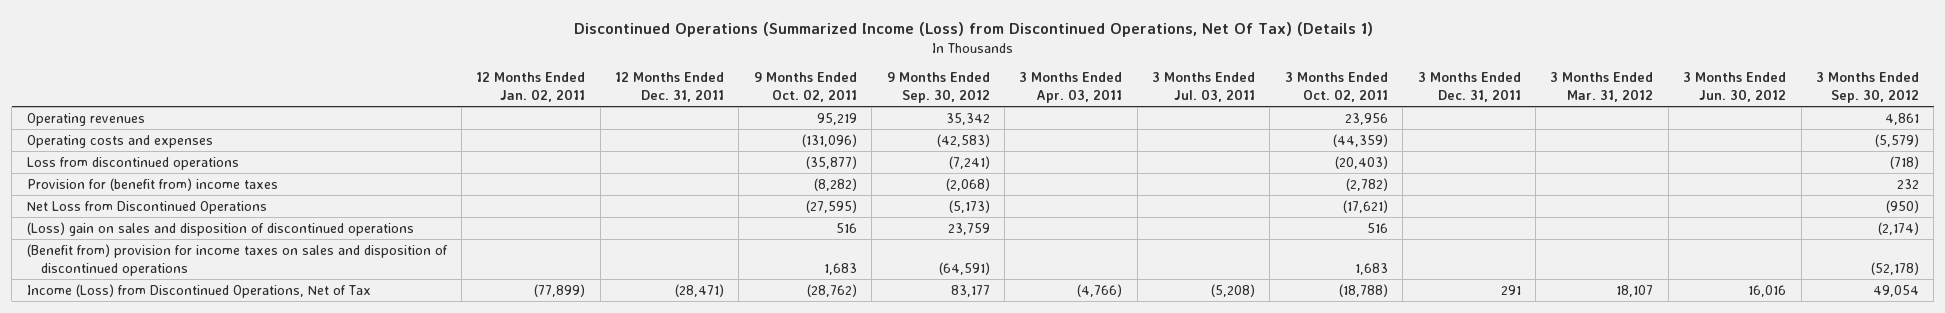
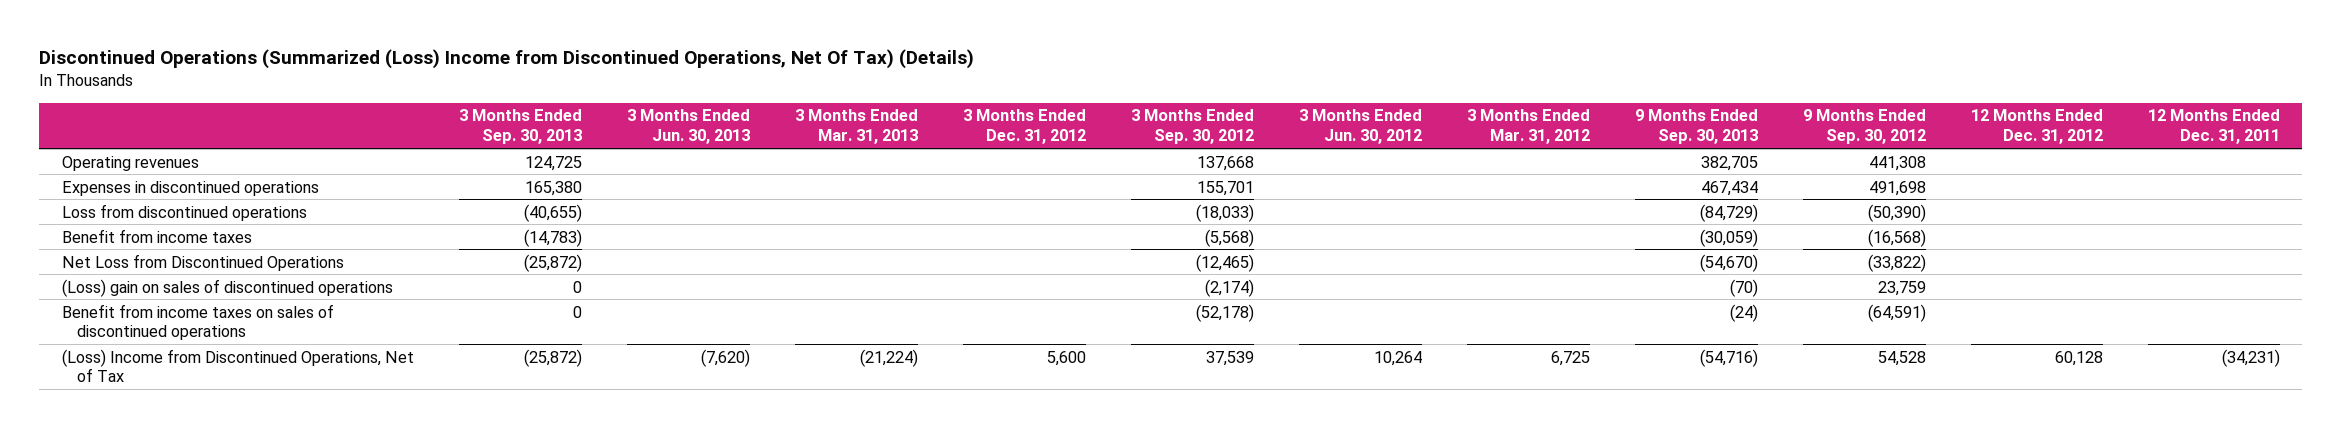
- Discontinued Operations (Summarized Income (Loss) from Discontinued Operations, Net Of Tax) (Details 1)
+ Discontinued Operations (Summarized (Loss) Income from Discontinued Operations, Net Of Tax) (Details)
- | 12 Months Ended Jan. 02, 2011 | 12 Months Ended Dec. 31, 2011 | 9 Months Ended Oct. 02, 2011 | 9 Months Ended Sep. 30, 2012 | 3 Months Ended Apr. 03, 2011 | 3 Months Ended Jul. 03, 2011 | 3 Months Ended Oct. 02, 2011 | 3 Months Ended Dec. 31, 2011 | 3 Months Ended Mar. 31, 2012 | 3 Months Ended Jun. 30, 2012 | 3 Months Ended Sep. 30, 2012
+ | 3 Months Ended Sep. 30, 2013 | 3 Months Ended Jun. 30, 2013 | 3 Months Ended Mar. 31, 2013 | 3 Months Ended Dec. 31, 2012 | 3 Months Ended Sep. 30, 2012 | 3 Months Ended Jun. 30, 2012 | 3 Months Ended Mar. 31, 2012 | 9 Months Ended Sep. 30, 2013 | 9 Months Ended Sep. 30, 2012 | 12 Months Ended Dec. 31, 2012 | 12 Months Ended Dec. 31, 2011
- Operating revenues | | | 95,219 | 35,342 | | | 23,956 | | | | 4,861
- Operating costs and expenses | | | (131,096) | (42,583) | | | (44,359) | | | | (5,579)
- Loss from discontinued operations | | | (35,877) | (7,241) | | | (20,403) | | | | (718)
- Provision for (benefit from) income taxes | | | (8,282) | (2,068) | | | (2,782) | | | | 232
- Net Loss from Discontinued Operations | | | (27,595) | (5,173) | | | (17,621) | | | | (950)
- (Loss) gain on sales and disposition of discontinued operations | | | 516 | 23,759 | | | 516 | | | | (2,174)
- (Benefit from) provision for income taxes on sales and disposition of discontinued operations | | | 1,683 | (64,591) | | | 1,683 | | | | (52,178)
- Income (Loss) from Discontinued Operations, Net of Tax | (77,899) | (28,471) | (28,762) | 83,177 | (4,766) | (5,208) | (18,788) | 291 | 18,107 | 16,016 | 49,054
+ Operating revenues | 124,725 | | | | 137,668 | | | 382,705 | 441,308 | |
+ Expenses in discontinued operations | 165,380 | | | | 155,701 | | | 467,434 | 491,698 | |
+ Loss from discontinued operations | (40,655) | | | | (18,033) | | | (84,729) | (50,390) | |
+ Benefit from income taxes | (14,783) | | | | (5,568) | | | (30,059) | (16,568) | |
+ Net Loss from Discontinued Operations | (25,872) | | | | (12,465) | | | (54,670) | (33,822) | |
+ (Loss) gain on sales of discontinued operations | 0 | | | | (2,174) | | | (70) | 23,759 | |
+ Benefit from income taxes on sales of discontinued operations | 0 | | | | (52,178) | | | (24) | (64,591) | |
+ (Loss) Income from Discontinued Operations, Net of Tax | (25,872) | (7,620) | (21,224) | 5,600 | 37,539 | 10,264 | 6,725 | (54,716) | 54,528 | 60,128 | (34,231)

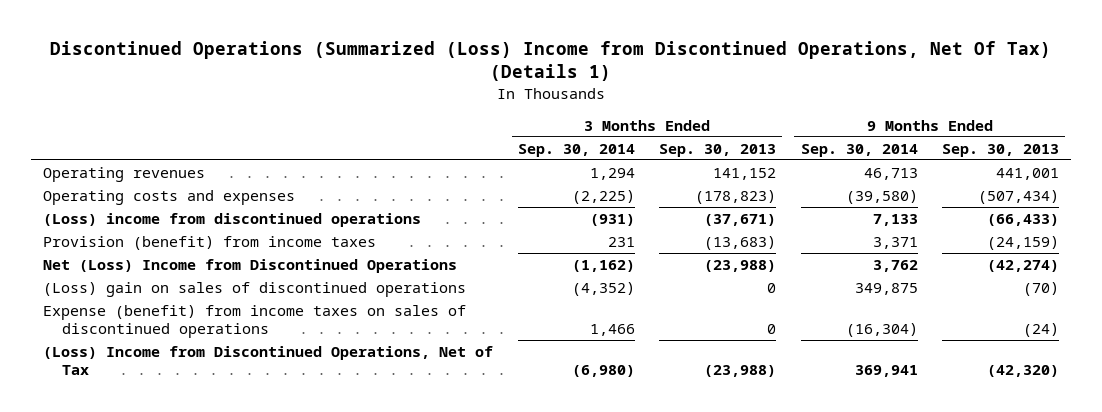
- Discontinued Operations (Summarized (Loss) Income from Discontinued Operations, Net Of Tax) (Details)
+ Discontinued Operations (Summarized (Loss) Income from Discontinued Operations, Net Of Tax) (Details 1)
- | 3 Months Ended Sep. 30, 2013 | 3 Months Ended Jun. 30, 2013 | 3 Months Ended Mar. 31, 2013 | 3 Months Ended Dec. 31, 2012 | 3 Months Ended Sep. 30, 2012 | 3 Months Ended Jun. 30, 2012 | 3 Months Ended Mar. 31, 2012 | 9 Months Ended Sep. 30, 2013 | 9 Months Ended Sep. 30, 2012 | 12 Months Ended Dec. 31, 2012 | 12 Months Ended Dec. 31, 2011
+ | 3 Months Ended Sep. 30, 2014 | 3 Months Ended Sep. 30, 2013 | 9 Months Ended Sep. 30, 2014 | 9 Months Ended Sep. 30, 2013
- Operating revenues | 124,725 | | | | 137,668 | | | 382,705 | 441,308 | |
- Expenses in discontinued operations | 165,380 | | | | 155,701 | | | 467,434 | 491,698 | |
- Loss from discontinued operations | (40,655) | | | | (18,033) | | | (84,729) | (50,390) | |
- Benefit from income taxes | (14,783) | | | | (5,568) | | | (30,059) | (16,568) | |
- Net Loss from Discontinued Operations | (25,872) | | | | (12,465) | | | (54,670) | (33,822) | |
+ Operating revenues | 1,294 | 141,152 | 46,713 | 441,001
+ Operating costs and expenses | (2,225) | (178,823) | (39,580) | (507,434)
+ (Loss) income from discontinued operations | (931) | (37,671) | 7,133 | (66,433)
+ Provision (benefit) from income taxes | 231 | (13,683) | 3,371 | (24,159)
+ Net (Loss) Income from Discontinued Operations | (1,162) | (23,988) | 3,762 | (42,274)
- Benefit from income taxes on sales of discontinued operations | 0 | | | | (52,178) | | | (24) | (64,591) | |
- (Loss) Income from Discontinued Operations, Net of Tax | (25,872) | (7,620) | (21,224) | 5,600 | 37,539 | 10,264 | 6,725 | (54,716) | 54,528 | 60,128 | (34,231)
+ Expense (benefit) from income taxes on sales of discontinued operations | 1,466 | 0 | (16,304) | (24)
+ (Loss) Income from Discontinued Operations, Net of Tax | (6,980) | (23,988) | 369,941 | (42,320)

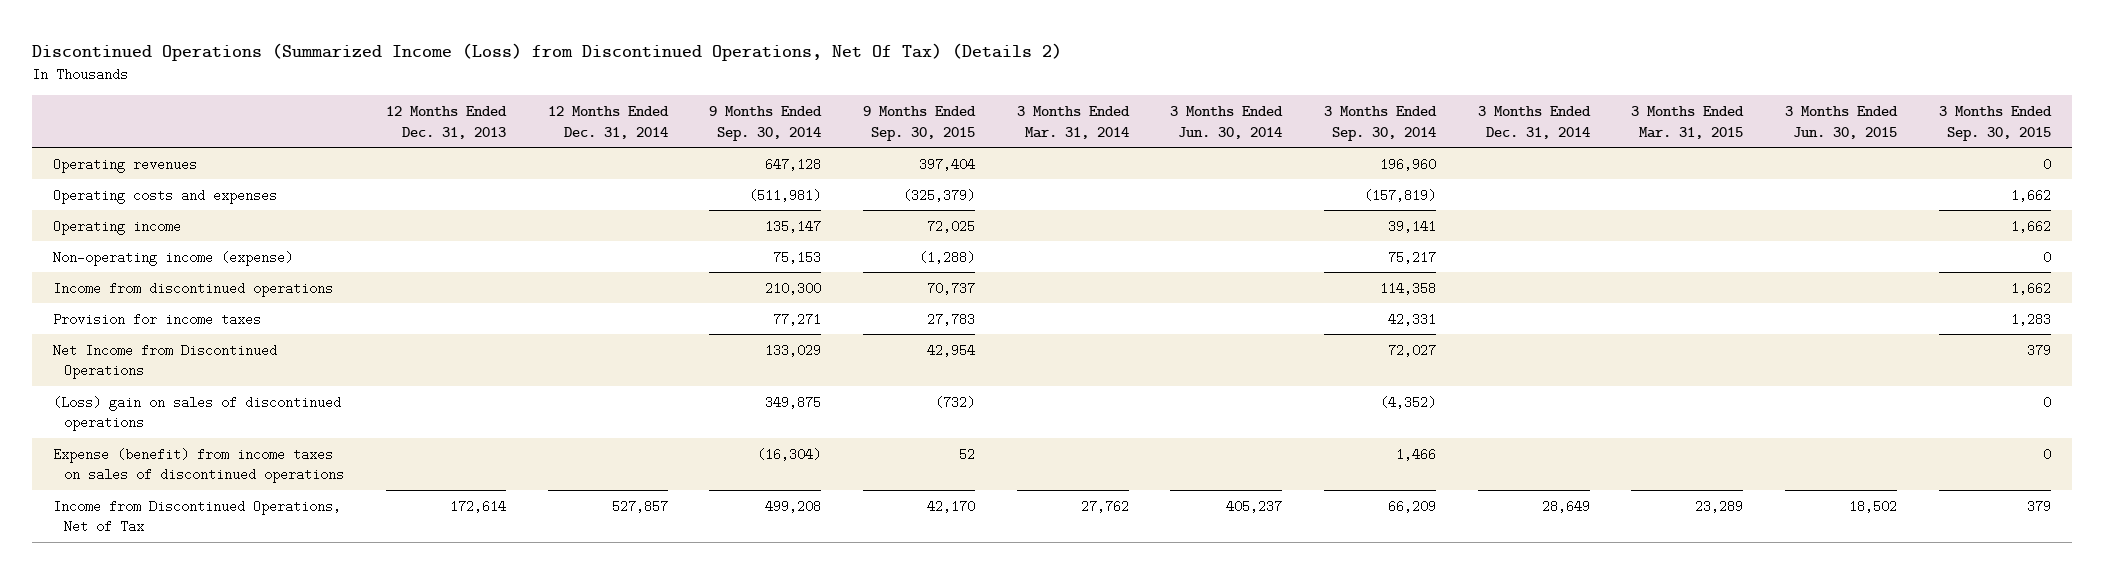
- Discontinued Operations (Summarized (Loss) Income from Discontinued Operations, Net Of Tax) (Details 1)
+ Discontinued Operations (Summarized Income (Loss) from Discontinued Operations, Net Of Tax) (Details 2)
- | 3 Months Ended Sep. 30, 2014 | 3 Months Ended Sep. 30, 2013 | 9 Months Ended Sep. 30, 2014 | 9 Months Ended Sep. 30, 2013
+ | 12 Months Ended Dec. 31, 2013 | 12 Months Ended Dec. 31, 2014 | 9 Months Ended Sep. 30, 2014 | 9 Months Ended Sep. 30, 2015 | 3 Months Ended Mar. 31, 2014 | 3 Months Ended Jun. 30, 2014 | 3 Months Ended Sep. 30, 2014 | 3 Months Ended Dec. 31, 2014 | 3 Months Ended Mar. 31, 2015 | 3 Months Ended Jun. 30, 2015 | 3 Months Ended Sep. 30, 2015
- Operating revenues | 1,294 | 141,152 | 46,713 | 441,001
- Operating costs and expenses | (2,225) | (178,823) | (39,580) | (507,434)
- (Loss) income from discontinued operations | (931) | (37,671) | 7,133 | (66,433)
- Provision (benefit) from income taxes | 231 | (13,683) | 3,371 | (24,159)
- Net (Loss) Income from Discontinued Operations | (1,162) | (23,988) | 3,762 | (42,274)
+ Operating revenues | | | 647,128 | 397,404 | | | 196,960 | | | | 0
+ Operating costs and expenses | | | (511,981) | (325,379) | | | (157,819) | | | | 1,662
+ Operating income | | | 135,147 | 72,025 | | | 39,141 | | | | 1,662
+ Non-operating income (expense) | | | 75,153 | (1,288) | | | 75,217 | | | | 0
+ Income from discontinued operations | | | 210,300 | 70,737 | | | 114,358 | | | | 1,662
+ Provision for income taxes | | | 77,271 | 27,783 | | | 42,331 | | | | 1,283
+ Net Income from Discontinued Operations | | | 133,029 | 42,954 | | | 72,027 | | | | 379
- (Loss) Income from Discontinued Operations, Net of Tax | (6,980) | (23,988) | 369,941 | (42,320)
+ Income from Discontinued Operations, Net of Tax | 172,614 | 527,857 | 499,208 | 42,170 | 27,762 | 405,237 | 66,209 | 28,649 | 23,289 | 18,502 | 379

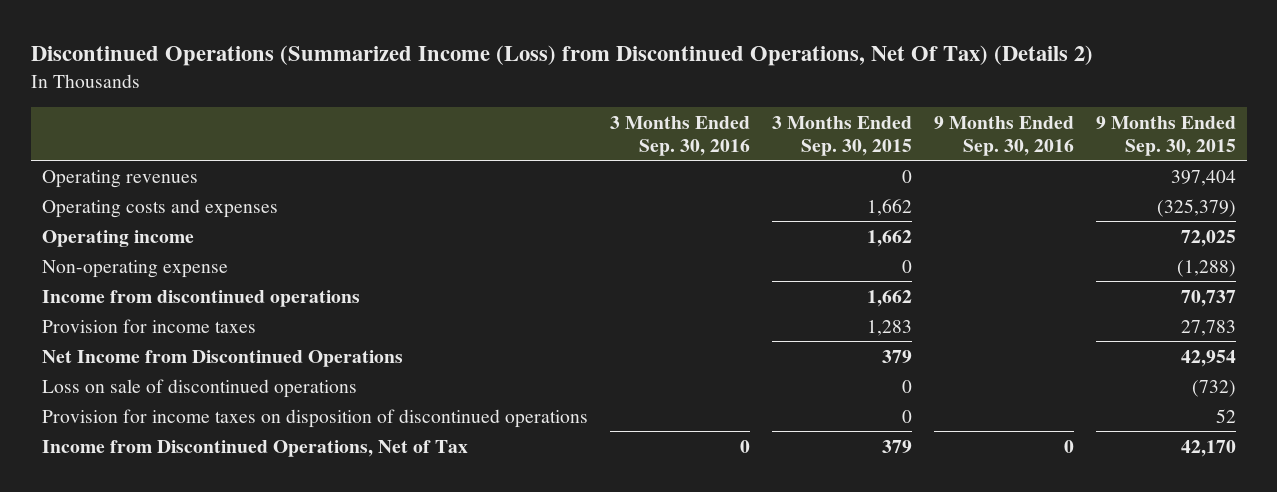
- | 12 Months Ended Dec. 31, 2013 | 12 Months Ended Dec. 31, 2014 | 9 Months Ended Sep. 30, 2014 | 9 Months Ended Sep. 30, 2015 | 3 Months Ended Mar. 31, 2014 | 3 Months Ended Jun. 30, 2014 | 3 Months Ended Sep. 30, 2014 | 3 Months Ended Dec. 31, 2014 | 3 Months Ended Mar. 31, 2015 | 3 Months Ended Jun. 30, 2015 | 3 Months Ended Sep. 30, 2015
+ | 3 Months Ended Sep. 30, 2016 | 3 Months Ended Sep. 30, 2015 | 9 Months Ended Sep. 30, 2016 | 9 Months Ended Sep. 30, 2015
- Non-operating income (expense) | | | 75,153 | (1,288) | | | 75,217 | | | | 0
+ Non-operating expense | | 0 | | (1,288)
- (Loss) gain on sales of discontinued operations | | | 349,875 | (732) | | | (4,352) | | | | 0
- Expense (benefit) from income taxes on sales of discontinued operations | | | (16,304) | 52 | | | 1,466 | | | | 0
+ Loss on sale of discontinued operations | | 0 | | (732)
+ Provision for income taxes on disposition of discontinued operations | | 0 | | 52

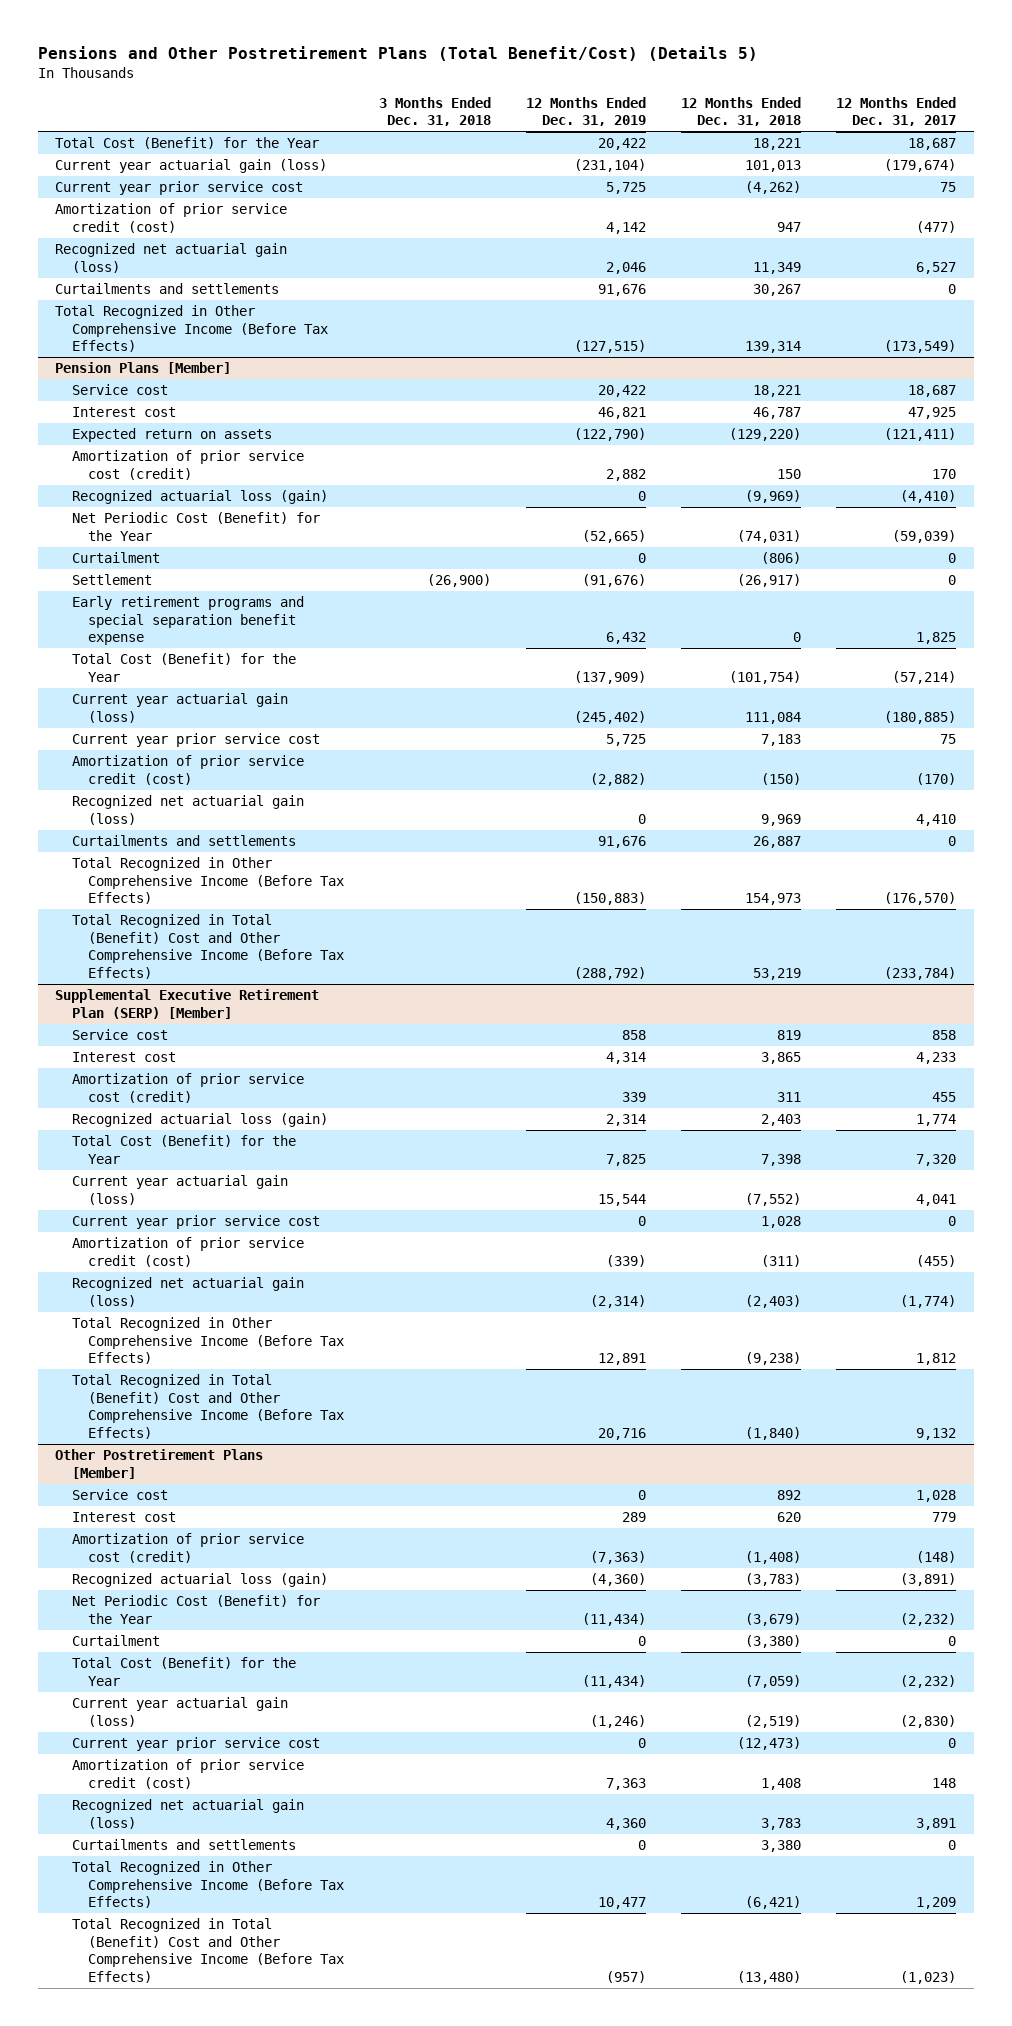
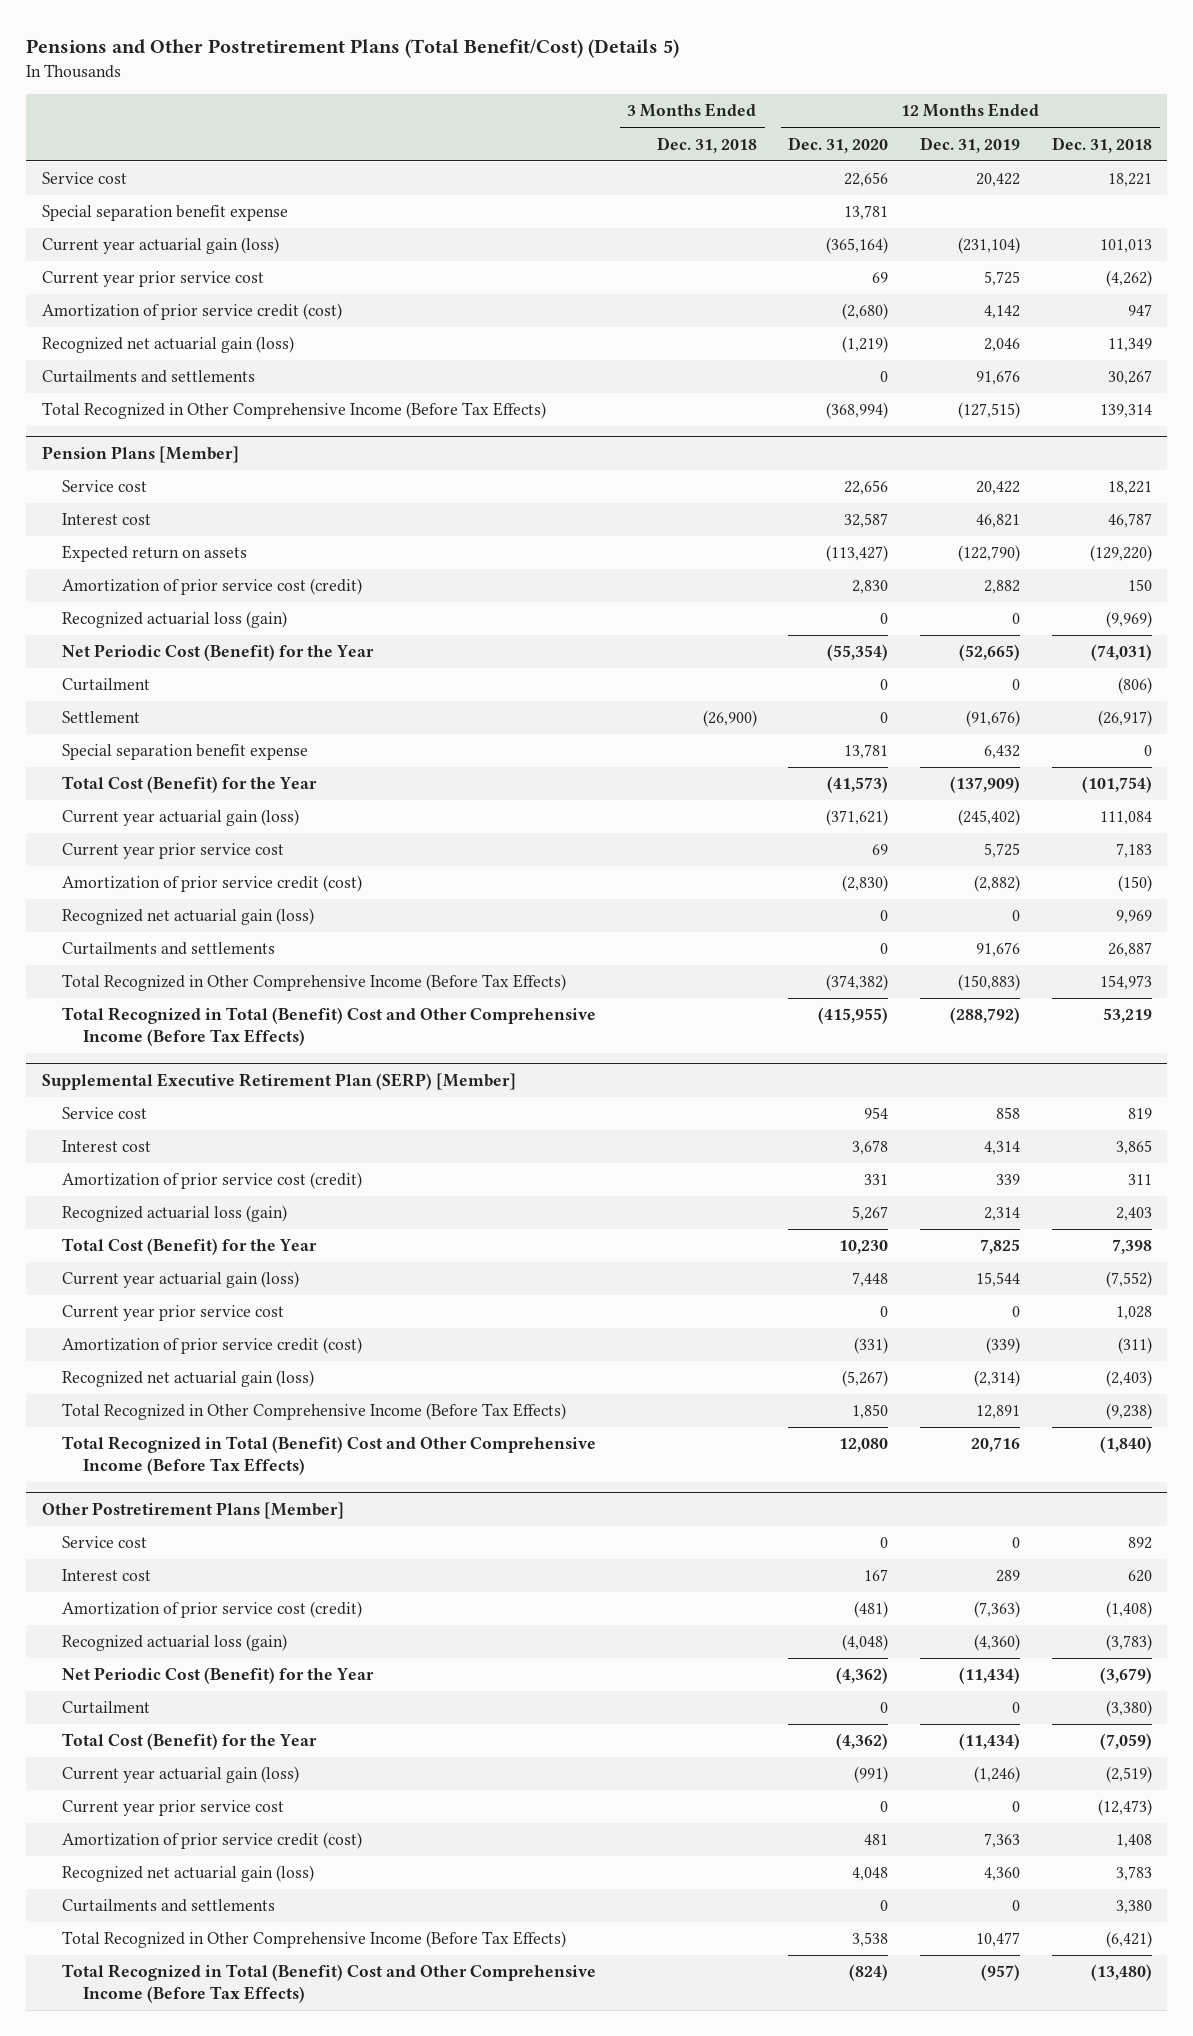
- | 3 Months Ended Dec. 31, 2018 | 12 Months Ended Dec. 31, 2019 | 12 Months Ended Dec. 31, 2018 | 12 Months Ended Dec. 31, 2017
+ | 3 Months Ended Dec. 31, 2018 | 12 Months Ended Dec. 31, 2020 | 12 Months Ended Dec. 31, 2019 | 12 Months Ended Dec. 31, 2018
- Total Cost (Benefit) for the Year | | 20,422 | 18,221 | 18,687
+ Service cost | | 22,656 | 20,422 | 18,221
+ Special separation benefit expense | | 13,781 | |
@ Pension Plans [Member]
- Early retirement programs and special separation benefit expense | | 6,432 | 0 | 1,825
+ Special separation benefit expense | | 13,781 | 6,432 | 0

